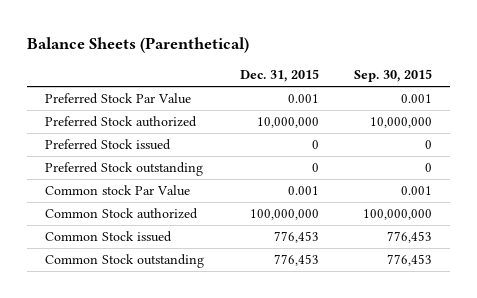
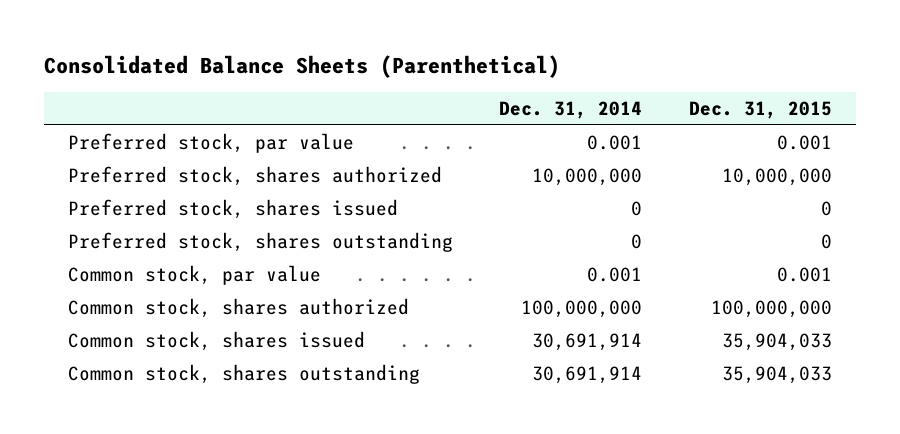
- Balance Sheets (Parenthetical)
+ Consolidated Balance Sheets (Parenthetical)
- | Dec. 31, 2015 | Sep. 30, 2015
+ | Dec. 31, 2014 | Dec. 31, 2015
- Preferred Stock Par Value | 0.001 | 0.001
- Preferred Stock authorized | 10,000,000 | 10,000,000
- Preferred Stock issued | 0 | 0
- Preferred Stock outstanding | 0 | 0
- Common stock Par Value | 0.001 | 0.001
- Common Stock authorized | 100,000,000 | 100,000,000
- Common Stock issued | 776,453 | 776,453
- Common Stock outstanding | 776,453 | 776,453
+ Preferred stock, par value | 0.001 | 0.001
+ Preferred stock, shares authorized | 10,000,000 | 10,000,000
+ Preferred stock, shares issued | 0 | 0
+ Preferred stock, shares outstanding | 0 | 0
+ Common stock, par value | 0.001 | 0.001
+ Common stock, shares authorized | 100,000,000 | 100,000,000
+ Common stock, shares issued | 30,691,914 | 35,904,033
+ Common stock, shares outstanding | 30,691,914 | 35,904,033

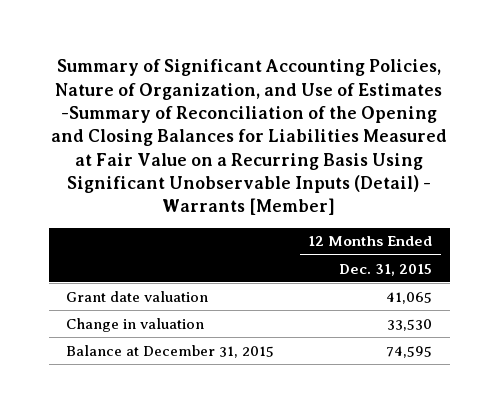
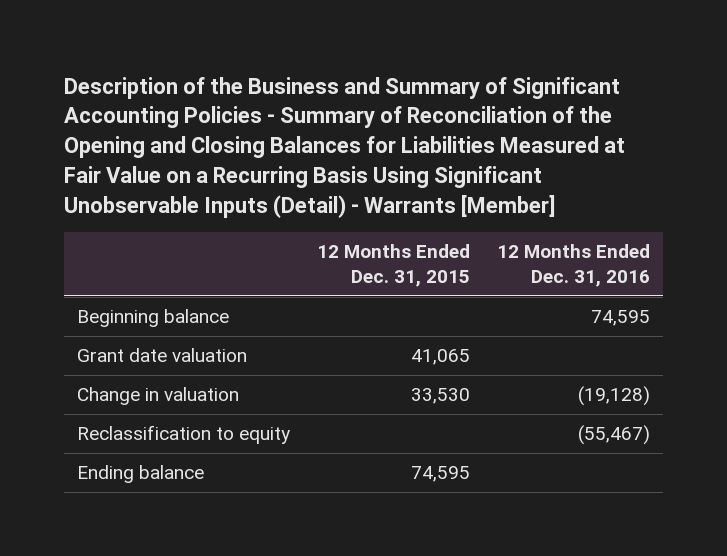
- Summary of Significant Accounting Policies, Nature of Organization, and Use of Estimates -Summary of Reconciliation of the Opening and Closing Balances for Liabilities Measured at Fair Value on a Recurring Basis Using Significant Unobservable Inputs (Detail) - Warrants [Member]
+ Description of the Business and Summary of Significant Accounting Policies - Summary of Reconciliation of the Opening and Closing Balances for Liabilities Measured at Fair Value on a Recurring Basis Using Significant Unobservable Inputs (Detail) - Warrants [Member]
- | 12 Months Ended Dec. 31, 2015
+ | 12 Months Ended Dec. 31, 2015 | 12 Months Ended Dec. 31, 2016
+ Beginning balance | | 74,595
- Balance at December 31, 2015 | 74,595
+ Reclassification to equity | | (55,467)
+ Ending balance | 74,595 |

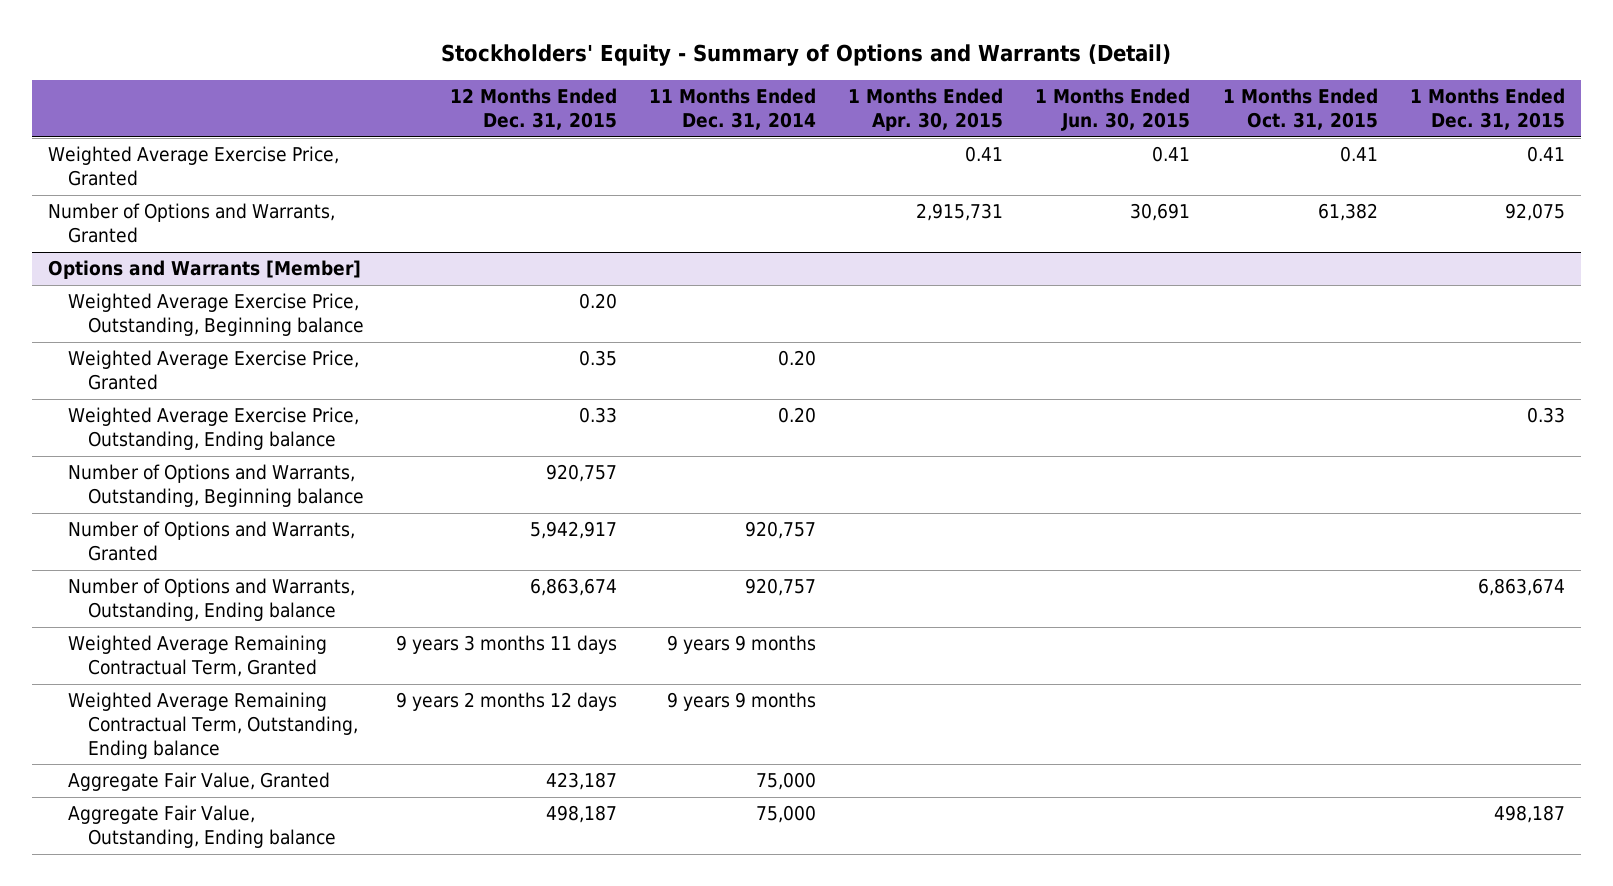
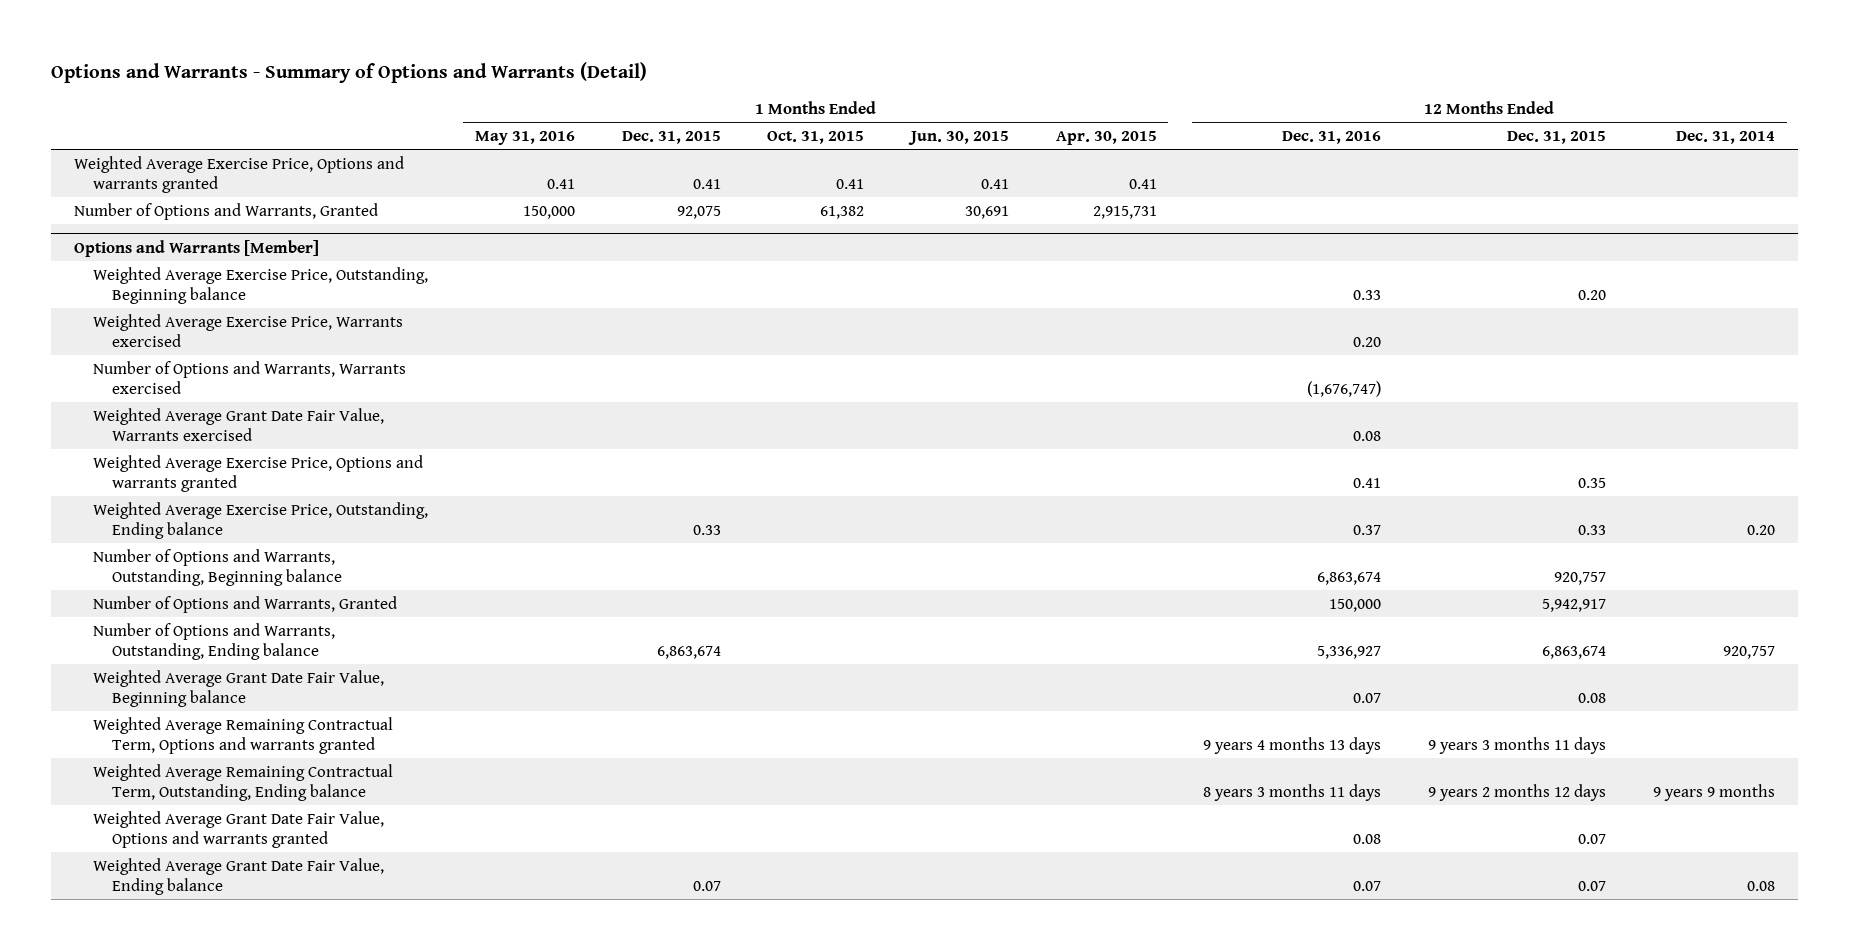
- Stockholders' Equity - Summary of Options and Warrants (Detail)
+ Options and Warrants - Summary of Options and Warrants (Detail)
- | 12 Months Ended Dec. 31, 2015 | 11 Months Ended Dec. 31, 2014 | 1 Months Ended Apr. 30, 2015 | 1 Months Ended Jun. 30, 2015 | 1 Months Ended Oct. 31, 2015 | 1 Months Ended Dec. 31, 2015
+ | 1 Months Ended May 31, 2016 | 1 Months Ended Dec. 31, 2015 | 1 Months Ended Oct. 31, 2015 | 1 Months Ended Jun. 30, 2015 | 1 Months Ended Apr. 30, 2015 | 12 Months Ended Dec. 31, 2016 | 12 Months Ended Dec. 31, 2015 | 12 Months Ended Dec. 31, 2014
- Weighted Average Exercise Price, Granted | | | 0.41 | 0.41 | 0.41 | 0.41
+ Weighted Average Exercise Price, Options and warrants granted | 0.41 | 0.41 | 0.41 | 0.41 | 0.41 | | |
@ Options and Warrants [Member]
- Weighted Average Exercise Price, Granted | 0.35 | 0.20 | | | |
+ Weighted Average Exercise Price, Warrants exercised | | | | | | 0.20 | |
+ Number of Options and Warrants, Warrants exercised | | | | | | (1,676,747) | |
+ Weighted Average Grant Date Fair Value, Warrants exercised | | | | | | 0.08 | |
+ Weighted Average Exercise Price, Options and warrants granted | | | | | | 0.41 | 0.35 |
- Weighted Average Remaining Contractual Term, Granted | 9 years 3 months 11 days | 9 years 9 months | | | |
+ Weighted Average Grant Date Fair Value, Beginning balance | | | | | | 0.07 | 0.08 |
+ Weighted Average Remaining Contractual Term, Options and warrants granted | | | | | | 9 years 4 months 13 days | 9 years 3 months 11 days |
- Aggregate Fair Value, Granted | 423,187 | 75,000 | | | |
- Aggregate Fair Value, Outstanding, Ending balance | 498,187 | 75,000 | | | | 498,187
+ Weighted Average Grant Date Fair Value, Options and warrants granted | | | | | | 0.08 | 0.07 |
+ Weighted Average Grant Date Fair Value, Ending balance | | 0.07 | | | | 0.07 | 0.07 | 0.08

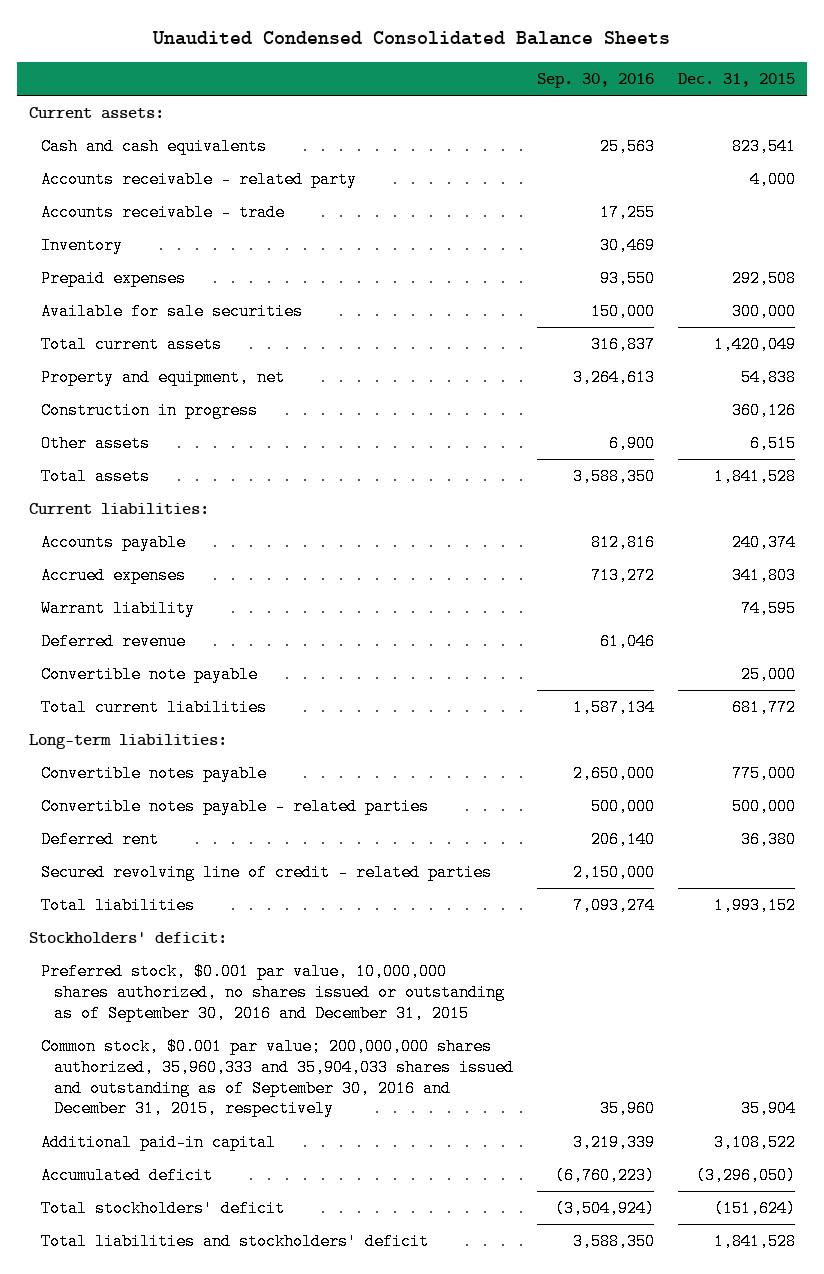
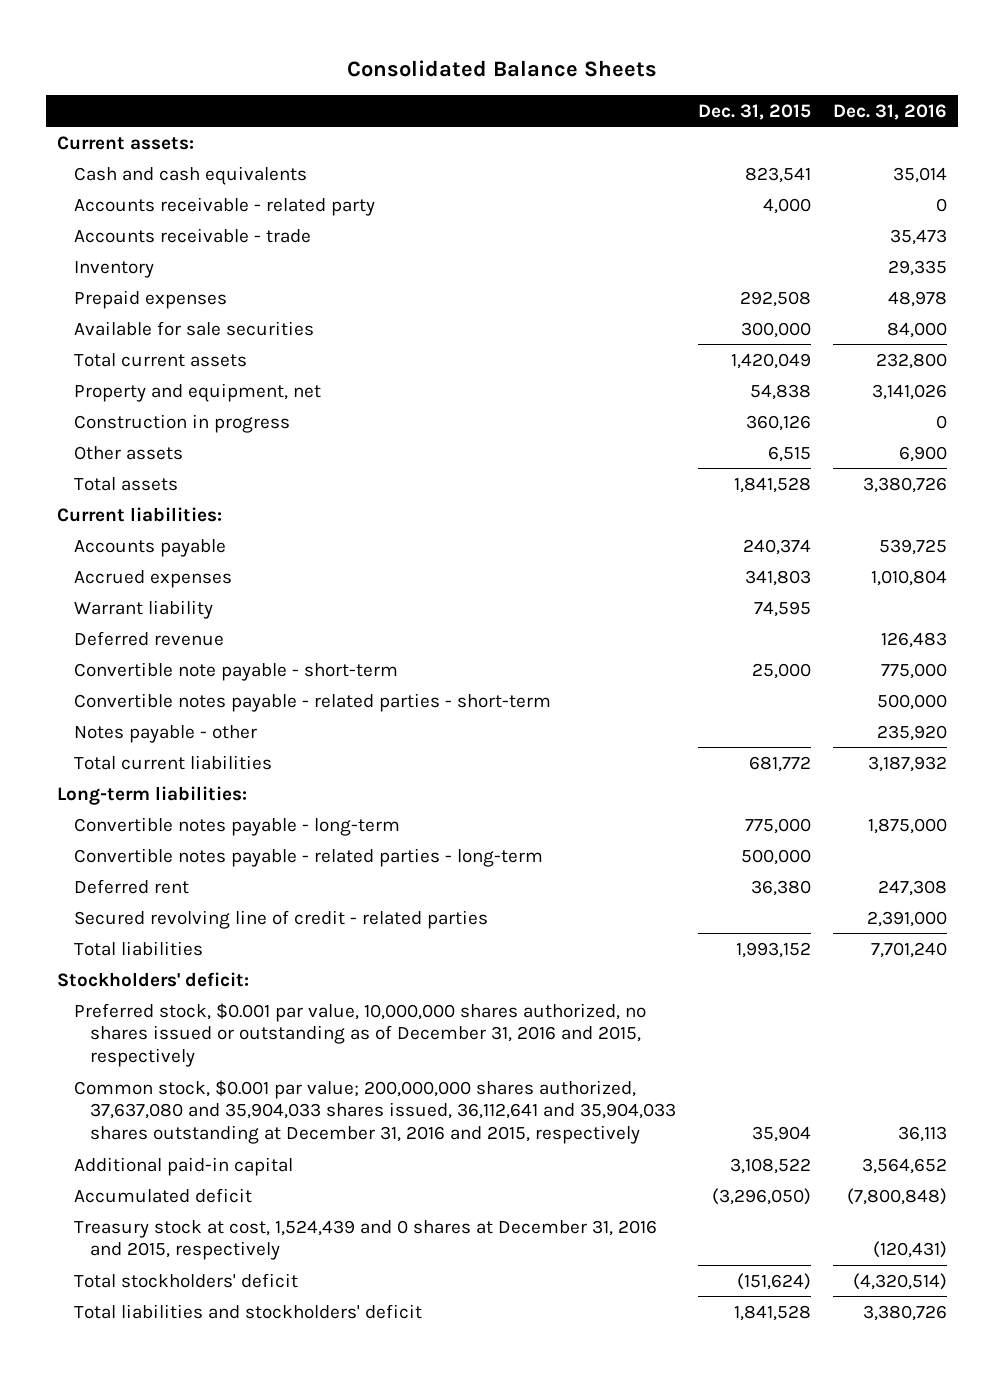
- Unaudited Condensed Consolidated Balance Sheets
+ Consolidated Balance Sheets
- | Sep. 30, 2016 | Dec. 31, 2015
+ | Dec. 31, 2015 | Dec. 31, 2016
- Convertible note payable | | 25,000
+ Convertible note payable - short-term | 25,000 | 775,000
+ Convertible notes payable - related parties - short-term | | 500,000
+ Notes payable - other | | 235,920
- Convertible notes payable | 2,650,000 | 775,000
- Convertible notes payable - related parties | 500,000 | 500,000
+ Convertible notes payable - long-term | 775,000 | 1,875,000
+ Convertible notes payable - related parties - long-term | 500,000 |
- Preferred stock, $0.001 par value, 10,000,000 shares authorized, no shares issued or outstanding as of September 30, 2016 and December 31, 2015
- Common stock, $0.001 par value; 200,000,000 shares authorized, 35,960,333 and 35,904,033 shares issued and outstanding as of September 30, 2016 and December 31, 2015, respectively | 35,960 | 35,904
+ Preferred stock, $0.001 par value, 10,000,000 shares authorized, no shares issued or outstanding as of December 31, 2016 and 2015, respectively
+ Common stock, $0.001 par value; 200,000,000 shares authorized, 37,637,080 and 35,904,033 shares issued, 36,112,641 and 35,904,033 shares outstanding at December 31, 2016 and 2015, respectively | 35,904 | 36,113
+ Treasury stock at cost, 1,524,439 and 0 shares at December 31, 2016 and 2015, respectively | | (120,431)

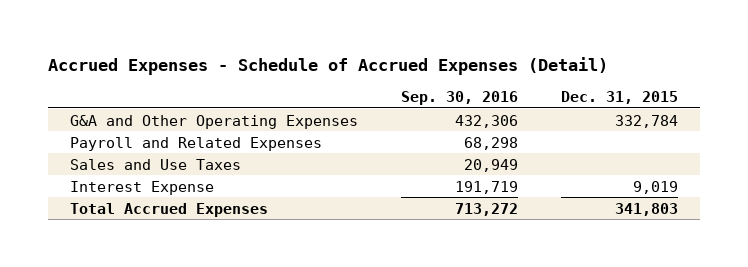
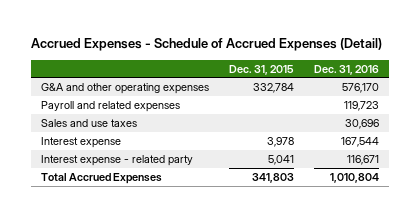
- | Sep. 30, 2016 | Dec. 31, 2015
+ | Dec. 31, 2015 | Dec. 31, 2016
- G&A and Other Operating Expenses | 432,306 | 332,784
- Payroll and Related Expenses | 68,298 |
- Sales and Use Taxes | 20,949 |
- Interest Expense | 191,719 | 9,019
+ G&A and other operating expenses | 332,784 | 576,170
+ Payroll and related expenses | | 119,723
+ Sales and use taxes | | 30,696
+ Interest expense | 3,978 | 167,544
+ Interest expense - related party | 5,041 | 116,671

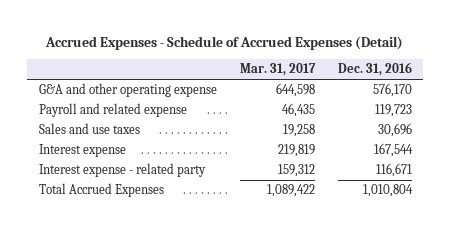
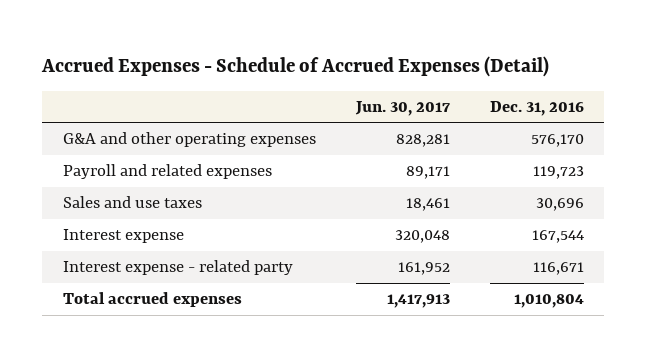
- | Mar. 31, 2017 | Dec. 31, 2016
+ | Jun. 30, 2017 | Dec. 31, 2016
- G&A and other operating expense | 644,598 | 576,170
- Payroll and related expense | 46,435 | 119,723
+ G&A and other operating expenses | 828,281 | 576,170
+ Payroll and related expenses | 89,171 | 119,723
- Total Accrued Expenses | 1,089,422 | 1,010,804
+ Total accrued expenses | 1,417,913 | 1,010,804

